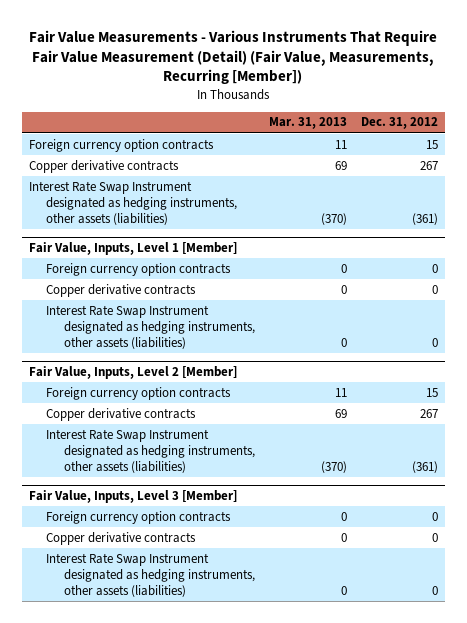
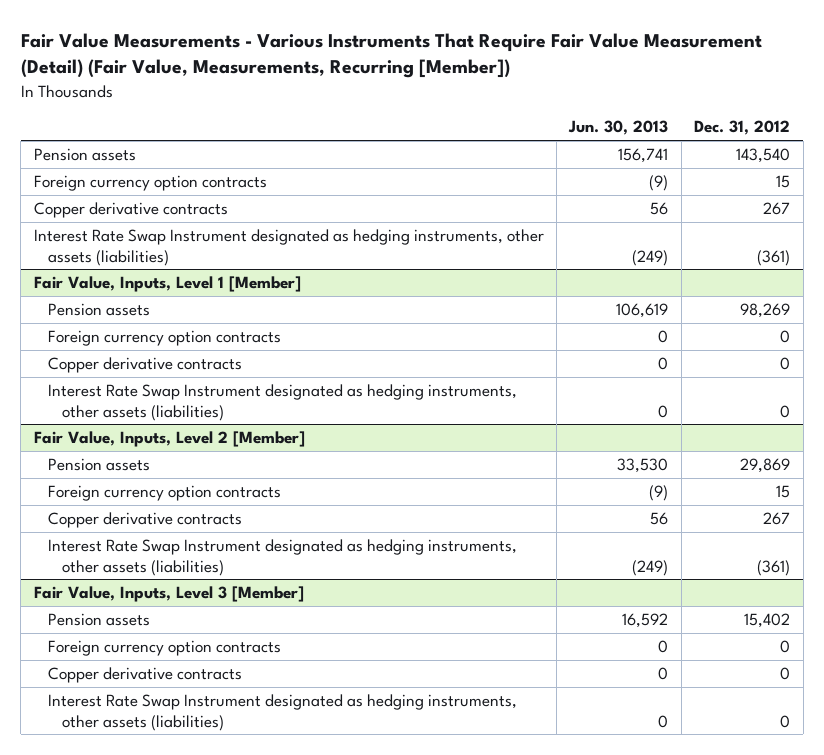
- | Mar. 31, 2013 | Dec. 31, 2012
+ | Jun. 30, 2013 | Dec. 31, 2012
+ Pension assets | 156,741 | 143,540
@ Fair Value, Inputs, Level 1 [Member]
+ Pension assets | 106,619 | 98,269
@ Fair Value, Inputs, Level 2 [Member]
+ Pension assets | 33,530 | 29,869
@ Fair Value, Inputs, Level 3 [Member]
+ Pension assets | 16,592 | 15,402

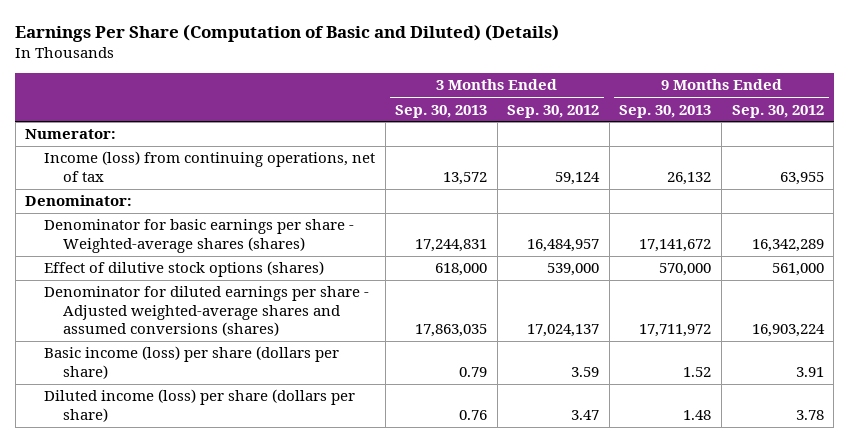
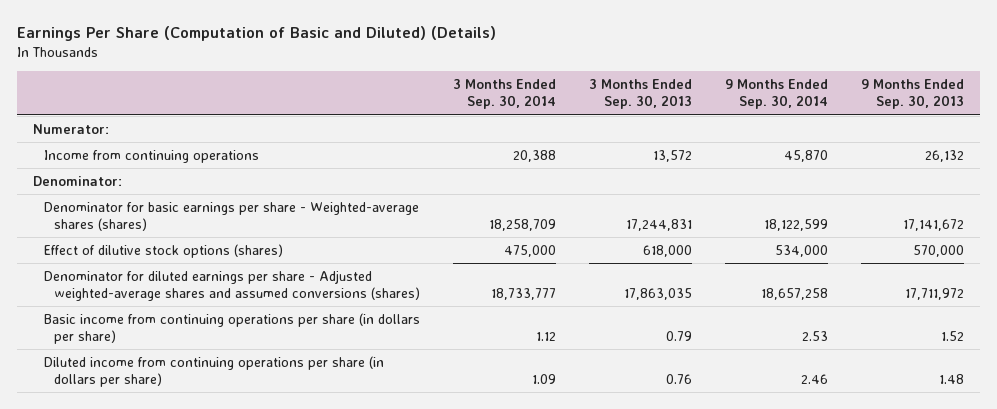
- | 3 Months Ended Sep. 30, 2013 | 3 Months Ended Sep. 30, 2012 | 9 Months Ended Sep. 30, 2013 | 9 Months Ended Sep. 30, 2012
+ | 3 Months Ended Sep. 30, 2014 | 3 Months Ended Sep. 30, 2013 | 9 Months Ended Sep. 30, 2014 | 9 Months Ended Sep. 30, 2013
- Income (loss) from continuing operations, net of tax | 13,572 | 59,124 | 26,132 | 63,955
+ Income from continuing operations | 20,388 | 13,572 | 45,870 | 26,132
- Basic income (loss) per share (dollars per share) | 0.79 | 3.59 | 1.52 | 3.91
- Diluted income (loss) per share (dollars per share) | 0.76 | 3.47 | 1.48 | 3.78
+ Basic income from continuing operations per share (in dollars per share) | 1.12 | 0.79 | 2.53 | 1.52
+ Diluted income from continuing operations per share (in dollars per share) | 1.09 | 0.76 | 2.46 | 1.48

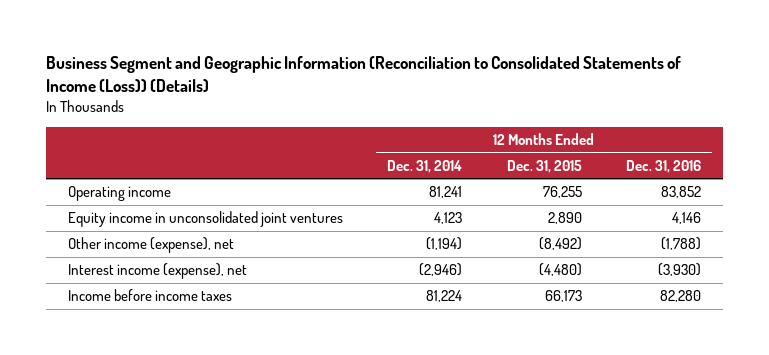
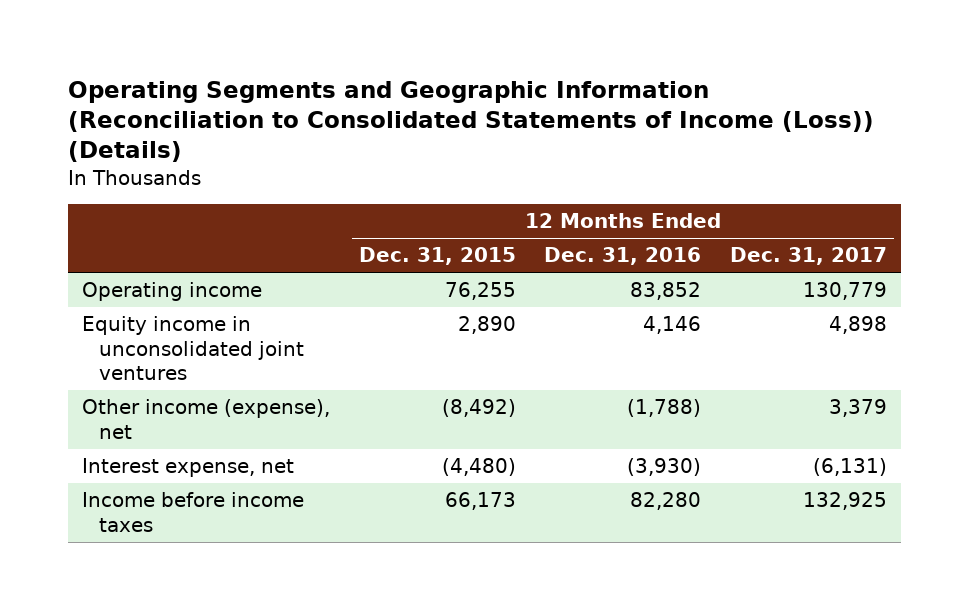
- Business Segment and Geographic Information (Reconciliation to Consolidated Statements of Income (Loss)) (Details)
+ Operating Segments and Geographic Information (Reconciliation to Consolidated Statements of Income (Loss)) (Details)
- | 12 Months Ended Dec. 31, 2014 | 12 Months Ended Dec. 31, 2015 | 12 Months Ended Dec. 31, 2016
+ | 12 Months Ended Dec. 31, 2015 | 12 Months Ended Dec. 31, 2016 | 12 Months Ended Dec. 31, 2017
- Interest income (expense), net | (2,946) | (4,480) | (3,930)
+ Interest expense, net | (4,480) | (3,930) | (6,131)

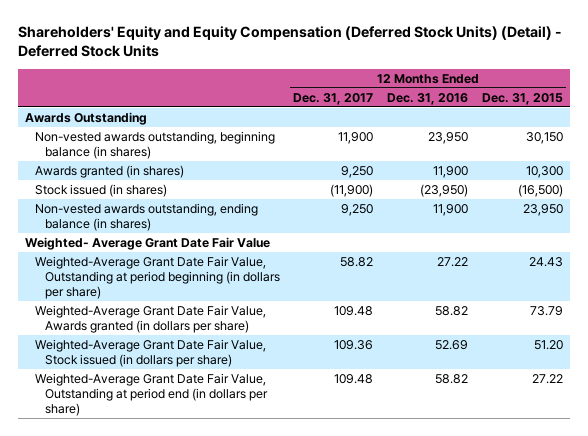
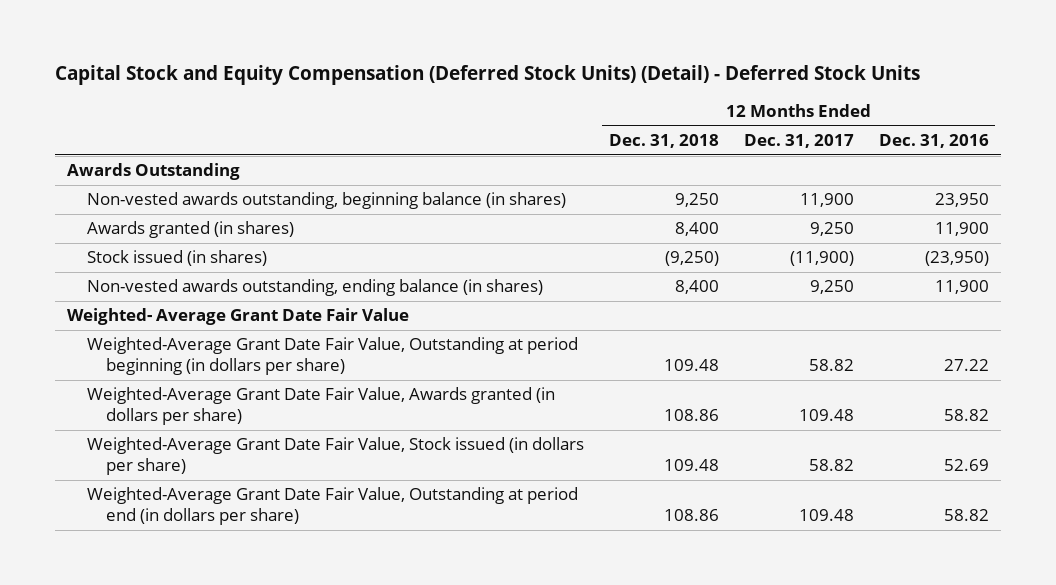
- Shareholders' Equity and Equity Compensation (Deferred Stock Units) (Detail) - Deferred Stock Units
+ Capital Stock and Equity Compensation (Deferred Stock Units) (Detail) - Deferred Stock Units
- | 12 Months Ended Dec. 31, 2017 | 12 Months Ended Dec. 31, 2016 | 12 Months Ended Dec. 31, 2015
+ | 12 Months Ended Dec. 31, 2018 | 12 Months Ended Dec. 31, 2017 | 12 Months Ended Dec. 31, 2016
- Weighted-Average Grant Date Fair Value, Stock issued (in dollars per share) | 109.36 | 52.69 | 51.20
+ Weighted-Average Grant Date Fair Value, Stock issued (in dollars per share) | 109.48 | 58.82 | 52.69

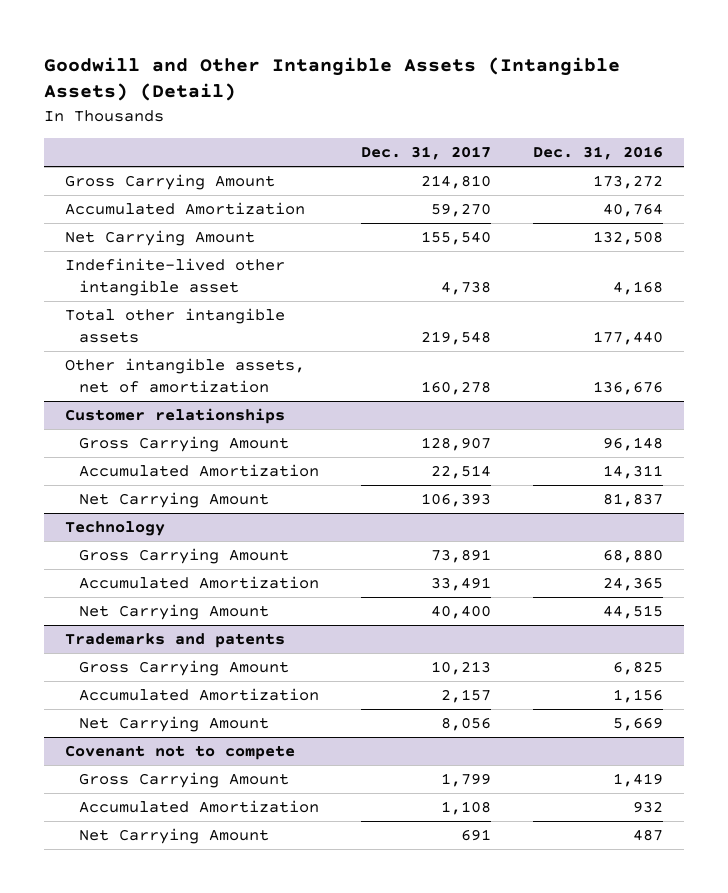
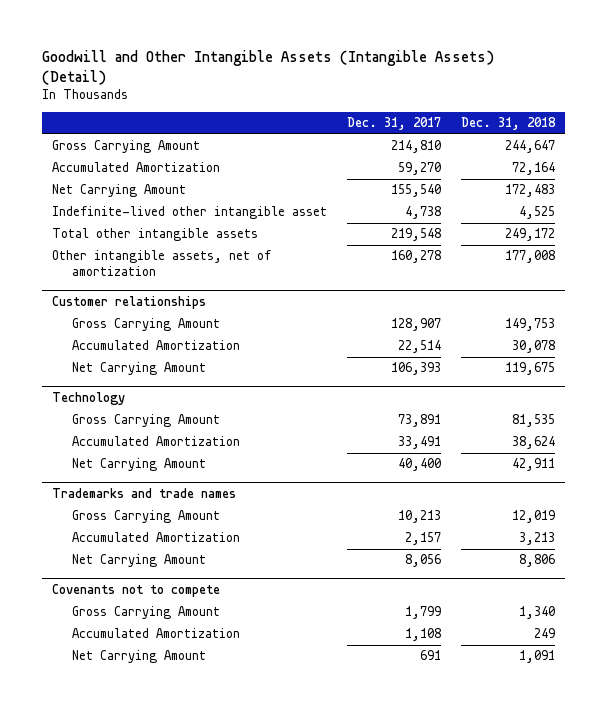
- | Dec. 31, 2017 | Dec. 31, 2016
+ | Dec. 31, 2017 | Dec. 31, 2018
- Trademarks and patents
+ Trademarks and trade names
- Covenant not to compete
+ Covenants not to compete

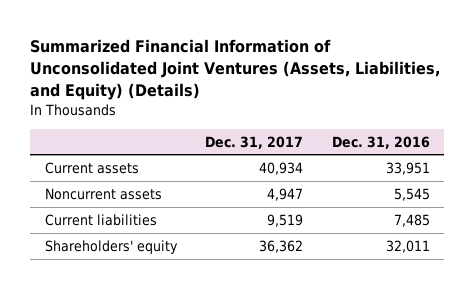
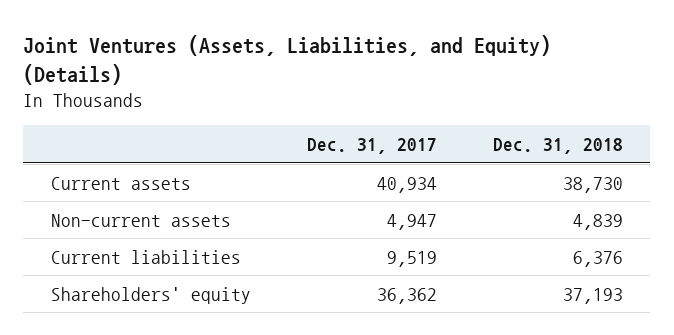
- Summarized Financial Information of Unconsolidated Joint Ventures (Assets, Liabilities, and Equity) (Details)
+ Joint Ventures (Assets, Liabilities, and Equity) (Details)
- | Dec. 31, 2017 | Dec. 31, 2016
+ | Dec. 31, 2017 | Dec. 31, 2018
- Noncurrent assets | 4,947 | 5,545
+ Non-current assets | 4,947 | 4,839

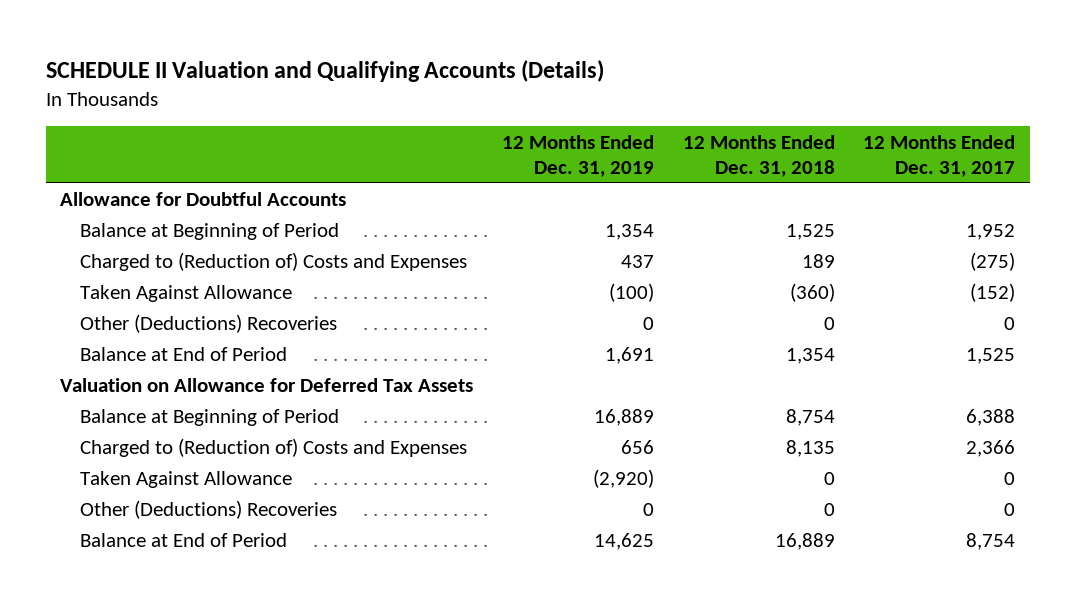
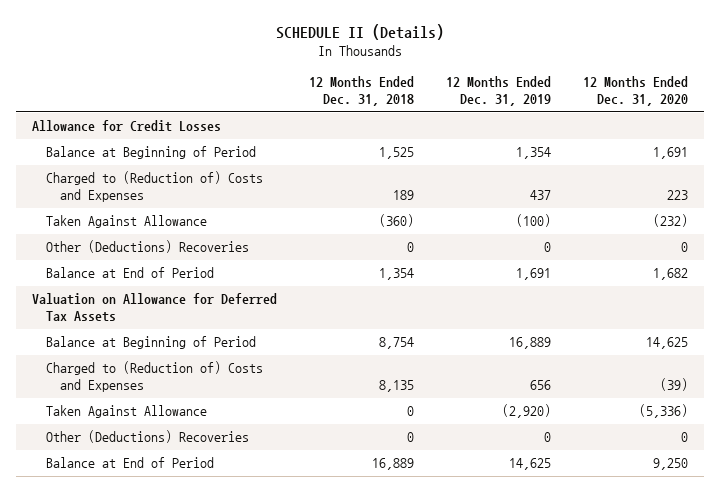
- SCHEDULE II Valuation and Qualifying Accounts (Details)
+ SCHEDULE II (Details)
- | 12 Months Ended Dec. 31, 2019 | 12 Months Ended Dec. 31, 2018 | 12 Months Ended Dec. 31, 2017
+ | 12 Months Ended Dec. 31, 2018 | 12 Months Ended Dec. 31, 2019 | 12 Months Ended Dec. 31, 2020
- Allowance for Doubtful Accounts
+ Allowance for Credit Losses

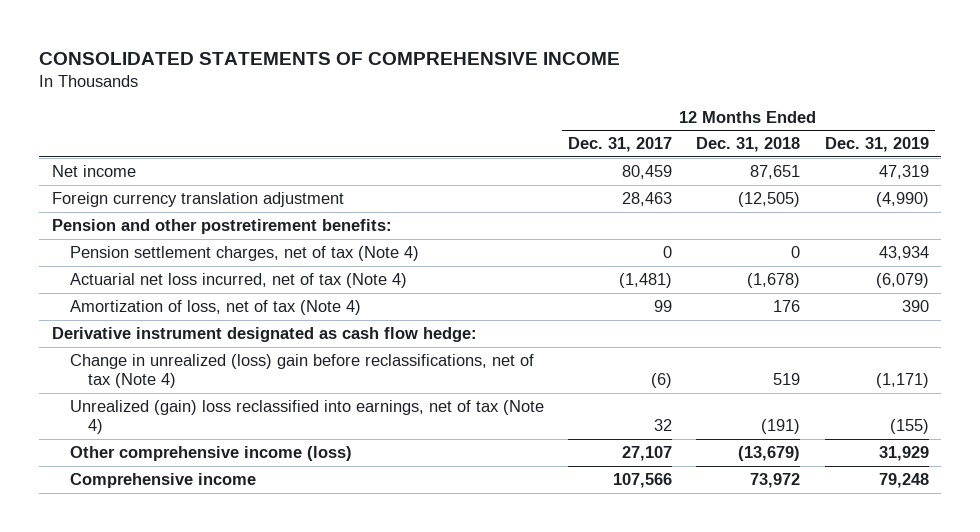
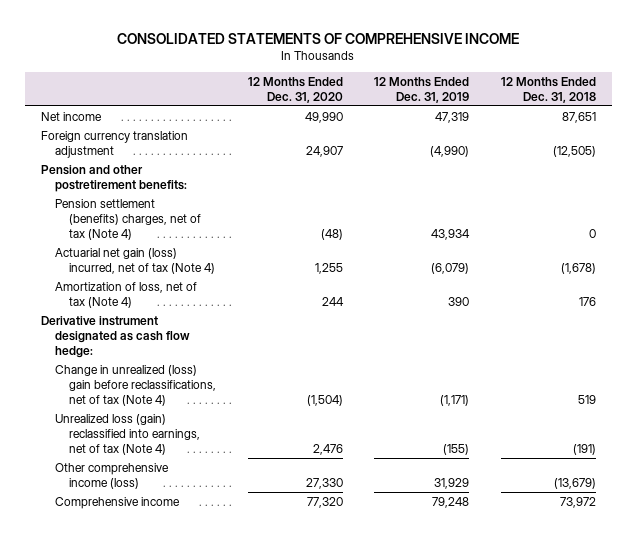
- | 12 Months Ended Dec. 31, 2017 | 12 Months Ended Dec. 31, 2018 | 12 Months Ended Dec. 31, 2019
+ | 12 Months Ended Dec. 31, 2020 | 12 Months Ended Dec. 31, 2019 | 12 Months Ended Dec. 31, 2018
- Pension settlement charges, net of tax (Note 4) | 0 | 0 | 43,934
- Actuarial net loss incurred, net of tax (Note 4) | (1,481) | (1,678) | (6,079)
+ Pension settlement (benefits) charges, net of tax (Note 4) | (48) | 43,934 | 0
+ Actuarial net gain (loss) incurred, net of tax (Note 4) | 1,255 | (6,079) | (1,678)
- Unrealized (gain) loss reclassified into earnings, net of tax (Note 4) | 32 | (191) | (155)
+ Unrealized loss (gain) reclassified into earnings, net of tax (Note 4) | 2,476 | (155) | (191)

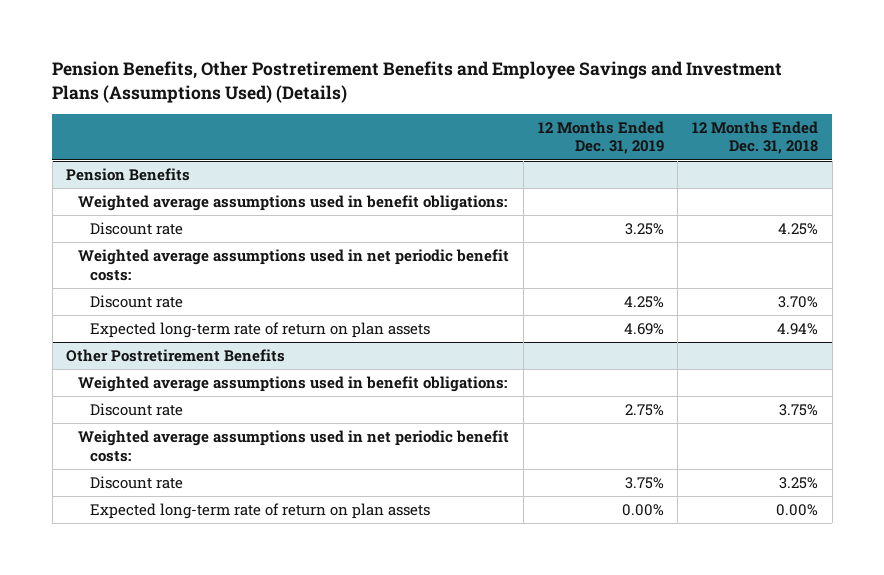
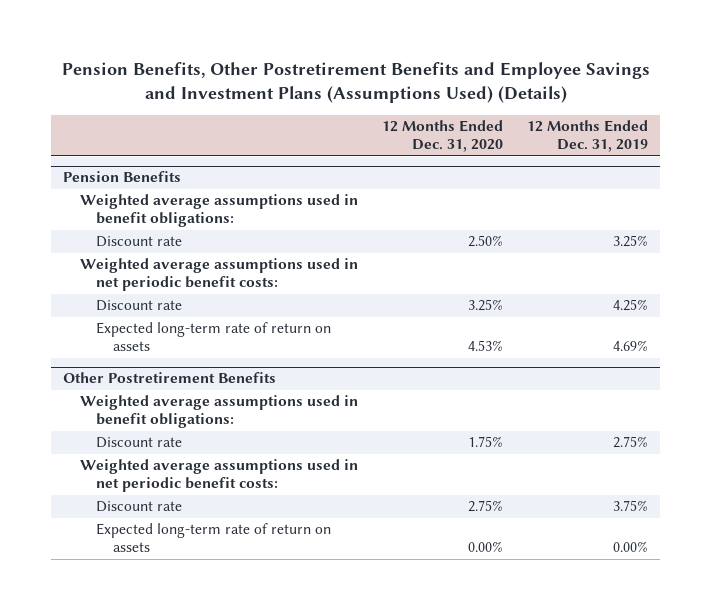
- | 12 Months Ended Dec. 31, 2019 | 12 Months Ended Dec. 31, 2018
+ | 12 Months Ended Dec. 31, 2020 | 12 Months Ended Dec. 31, 2019
@ Pension Benefits
- Expected long-term rate of return on plan assets | 4.69% | 4.94%
+ Expected long-term rate of return on assets | 4.53% | 4.69%
@ Other Postretirement Benefits
- Expected long-term rate of return on plan assets | 0.00% | 0.00%
+ Expected long-term rate of return on assets | 0.00% | 0.00%

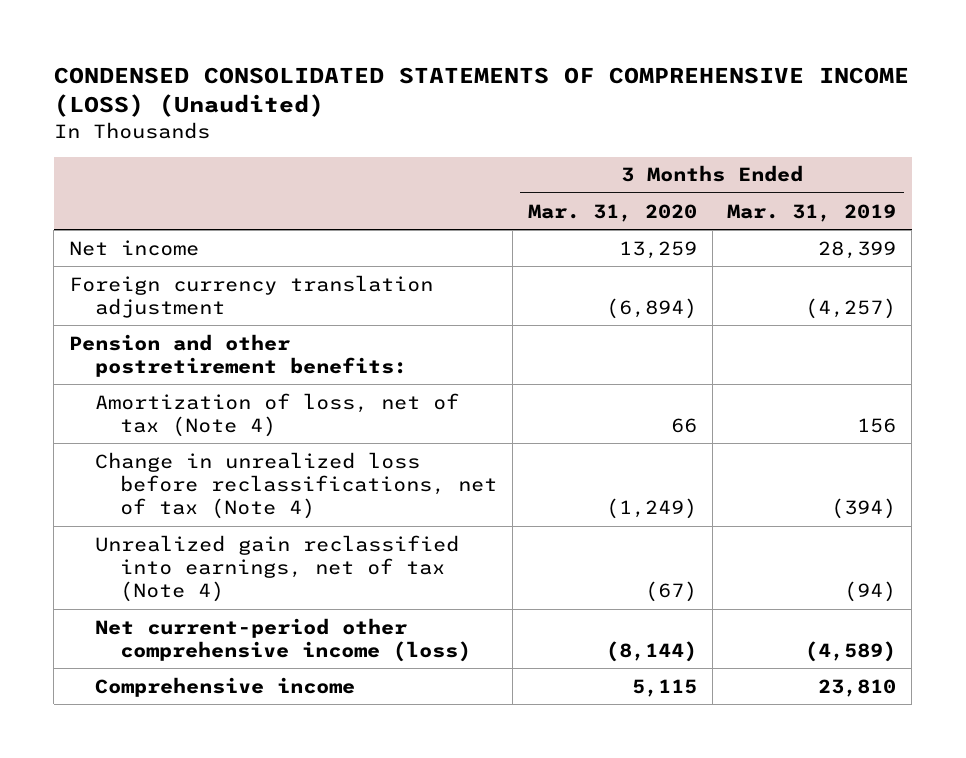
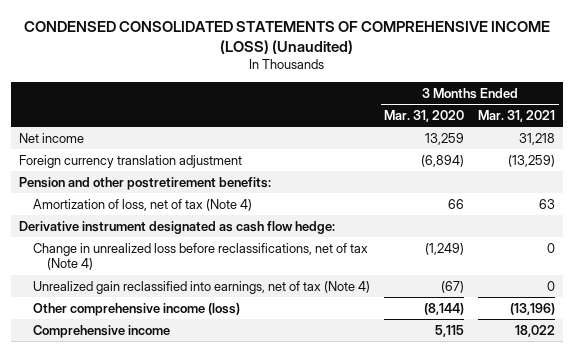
- | 3 Months Ended Mar. 31, 2020 | 3 Months Ended Mar. 31, 2019
+ | 3 Months Ended Mar. 31, 2020 | 3 Months Ended Mar. 31, 2021
+ Derivative instrument designated as cash flow hedge:
- Net current-period other comprehensive income (loss) | (8,144) | (4,589)
+ Other comprehensive income (loss) | (8,144) | (13,196)

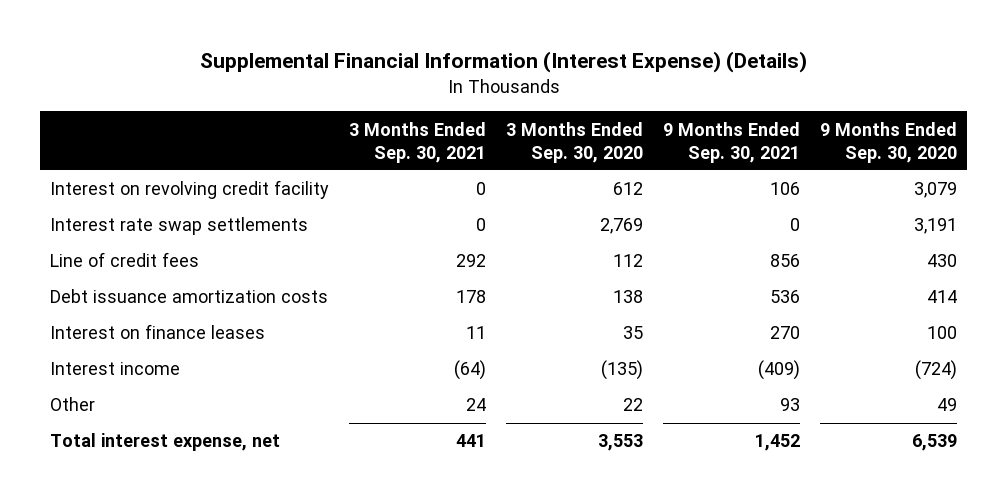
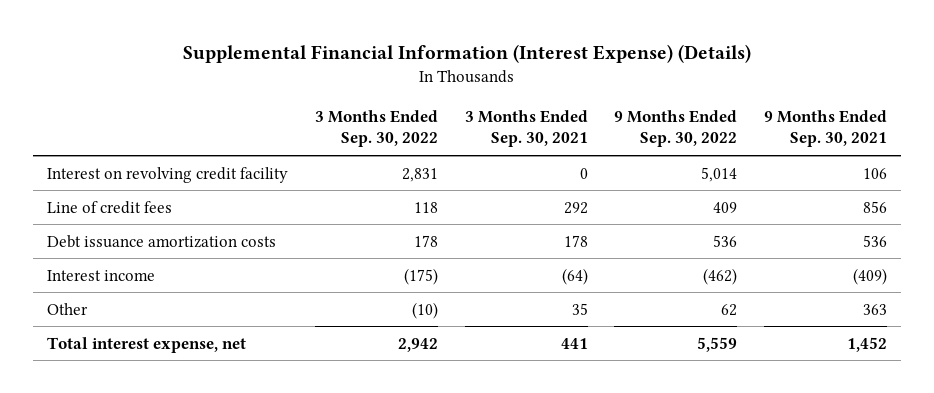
- | 3 Months Ended Sep. 30, 2021 | 3 Months Ended Sep. 30, 2020 | 9 Months Ended Sep. 30, 2021 | 9 Months Ended Sep. 30, 2020
+ | 3 Months Ended Sep. 30, 2022 | 3 Months Ended Sep. 30, 2021 | 9 Months Ended Sep. 30, 2022 | 9 Months Ended Sep. 30, 2021
- Interest rate swap settlements | 0 | 2,769 | 0 | 3,191
- Interest on finance leases | 11 | 35 | 270 | 100
- Other | 24 | 22 | 93 | 49
+ Other | (10) | 35 | 62 | 363

